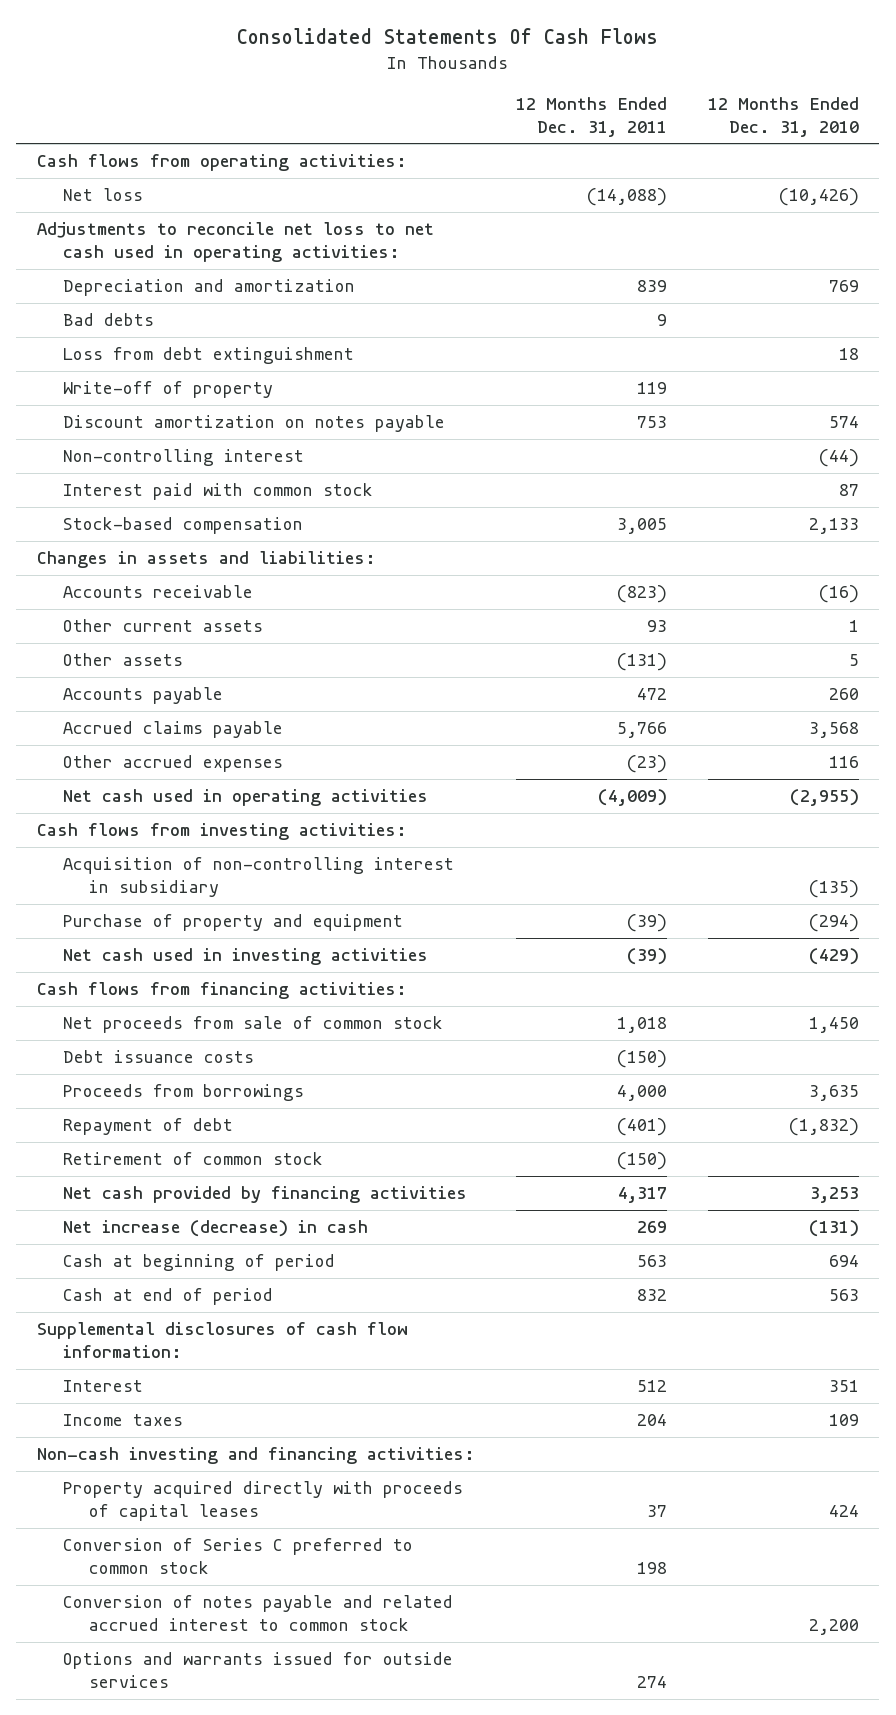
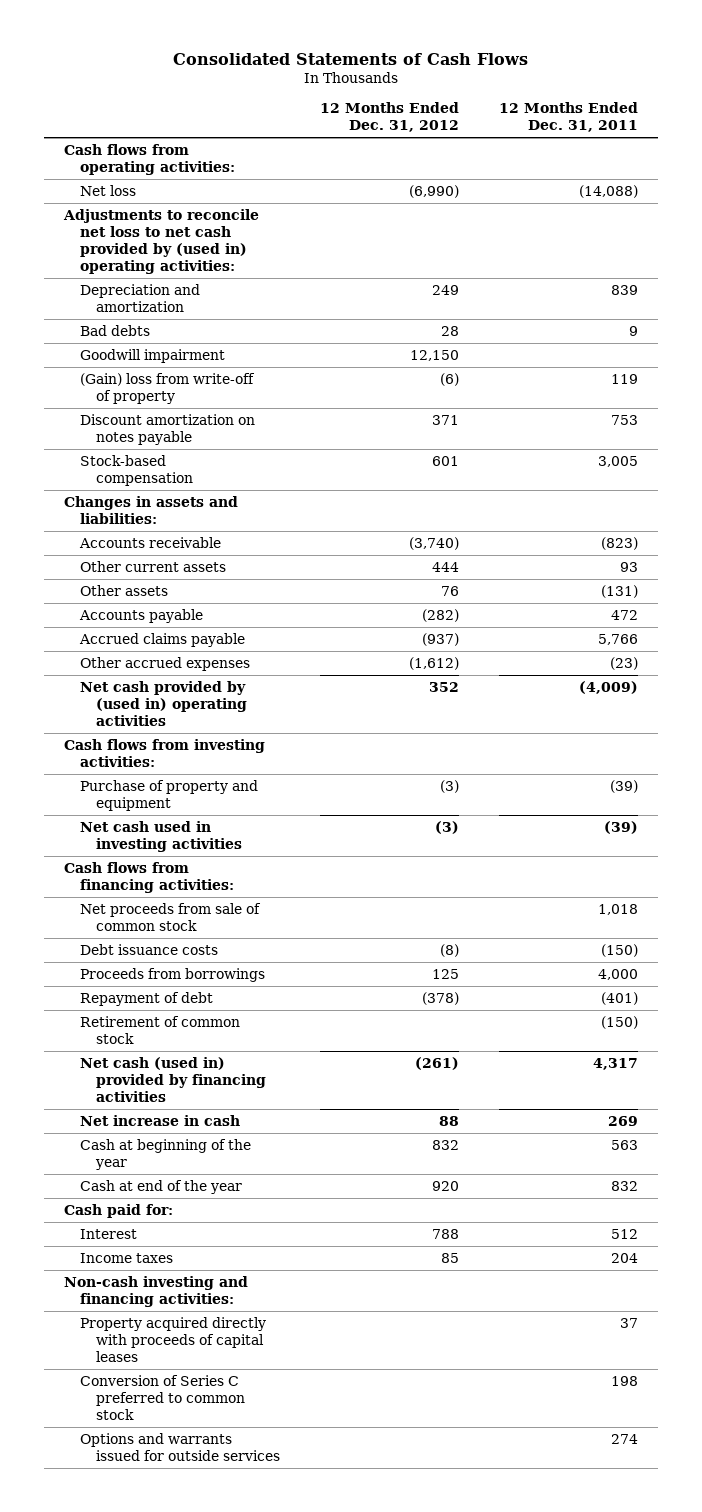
- Consolidated Statements Of Cash Flows
+ Consolidated Statements of Cash Flows
- | 12 Months Ended Dec. 31, 2011 | 12 Months Ended Dec. 31, 2010
+ | 12 Months Ended Dec. 31, 2012 | 12 Months Ended Dec. 31, 2011
- Adjustments to reconcile net loss to net cash used in operating activities:
+ Adjustments to reconcile net loss to net cash provided by (used in) operating activities:
- Loss from debt extinguishment | | 18
- Write-off of property | 119 |
+ Goodwill impairment | 12,150 |
+ (Gain) loss from write-off of property | (6) | 119
- Non-controlling interest | | (44)
- Interest paid with common stock | | 87
- Net cash used in operating activities | (4,009) | (2,955)
+ Net cash provided by (used in) operating activities | 352 | (4,009)
- Acquisition of non-controlling interest in subsidiary | | (135)
- Net cash provided by financing activities | 4,317 | 3,253
- Net increase (decrease) in cash | 269 | (131)
- Cash at beginning of period | 563 | 694
- Cash at end of period | 832 | 563
- Supplemental disclosures of cash flow information:
+ Net cash (used in) provided by financing activities | (261) | 4,317
+ Net increase in cash | 88 | 269
+ Cash at beginning of the year | 832 | 563
+ Cash at end of the year | 920 | 832
+ Cash paid for:
- Conversion of notes payable and related accrued interest to common stock | | 2,200

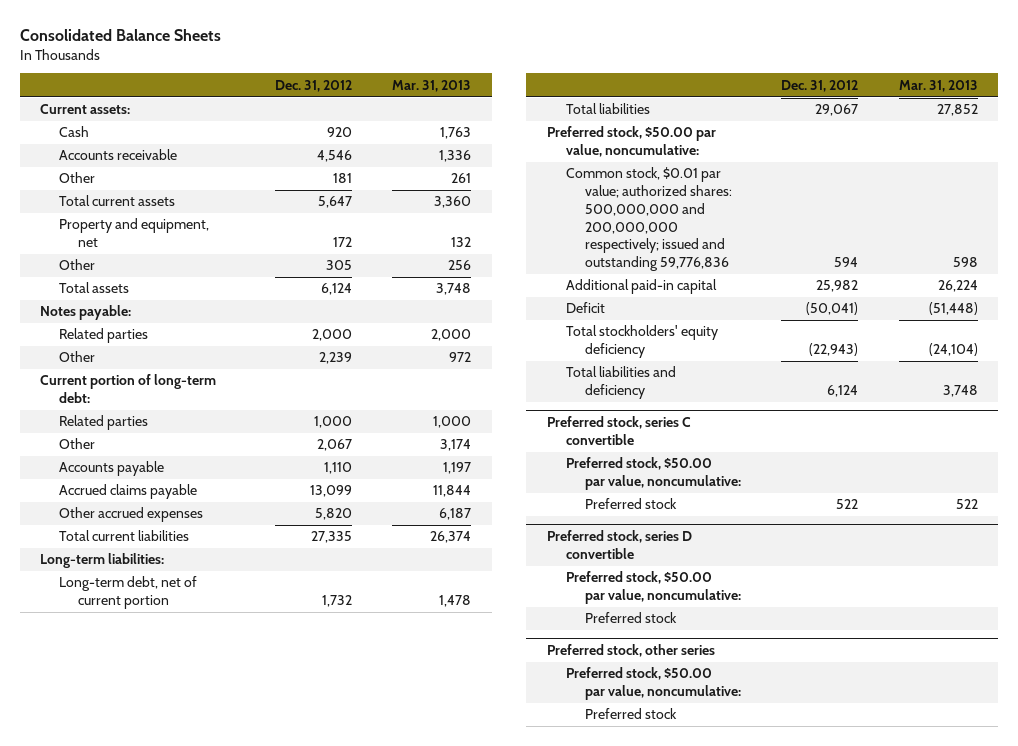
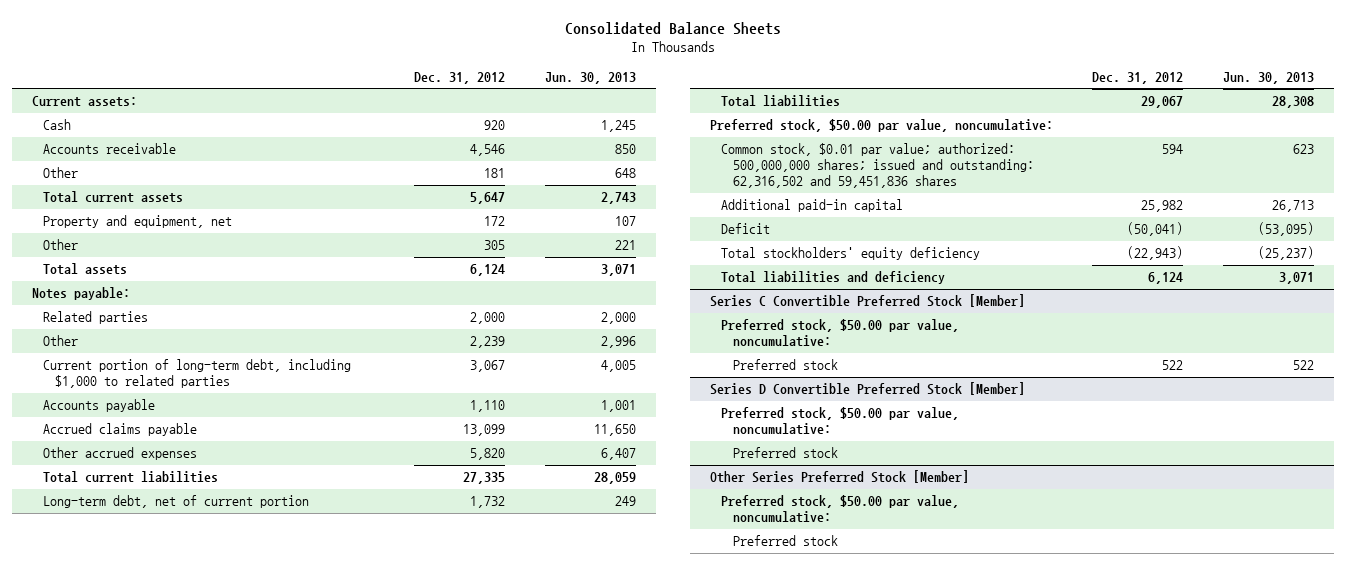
- | Dec. 31, 2012 | Mar. 31, 2013
+ | Dec. 31, 2012 | Jun. 30, 2013
- Current portion of long-term debt:
- Related parties | 1,000 | 1,000
- Other | 2,067 | 3,174
+ Current portion of long-term debt, including $1,000 to related parties | 3,067 | 4,005
- Long-term liabilities:
- Common stock, $0.01 par value; authorized shares: 500,000,000 and 200,000,000 respectively; issued and outstanding 59,776,836 | 594 | 598
+ Common stock, $0.01 par value; authorized: 500,000,000 shares; issued and outstanding: 62,316,502 and 59,451,836 shares | 594 | 623
- Preferred stock, series C convertible
+ Series C Convertible Preferred Stock [Member]
- Preferred stock, series D convertible
+ Series D Convertible Preferred Stock [Member]
- Preferred stock, other series
+ Other Series Preferred Stock [Member]

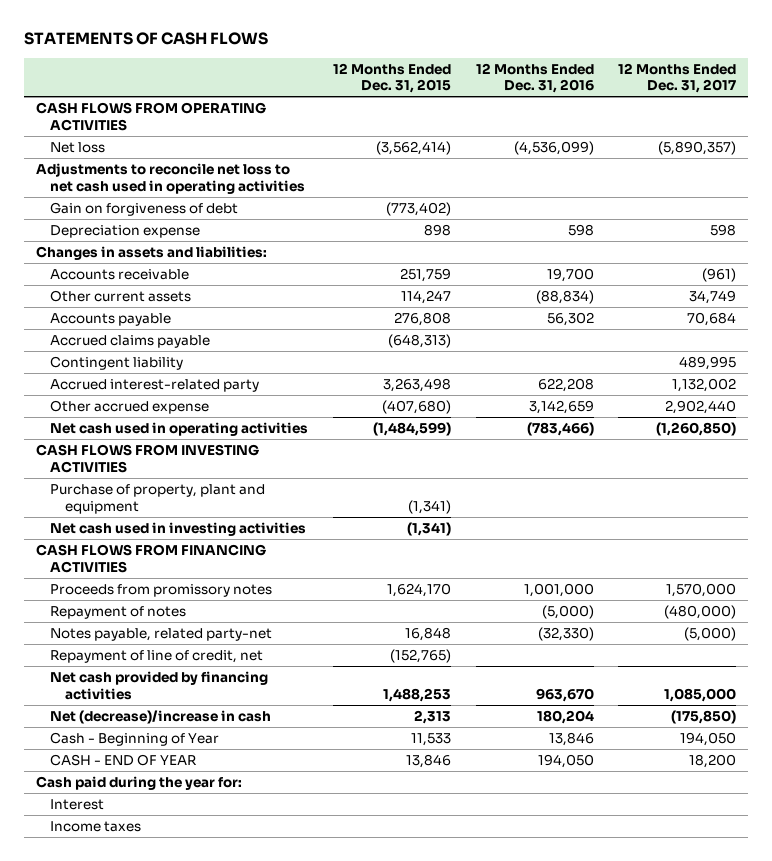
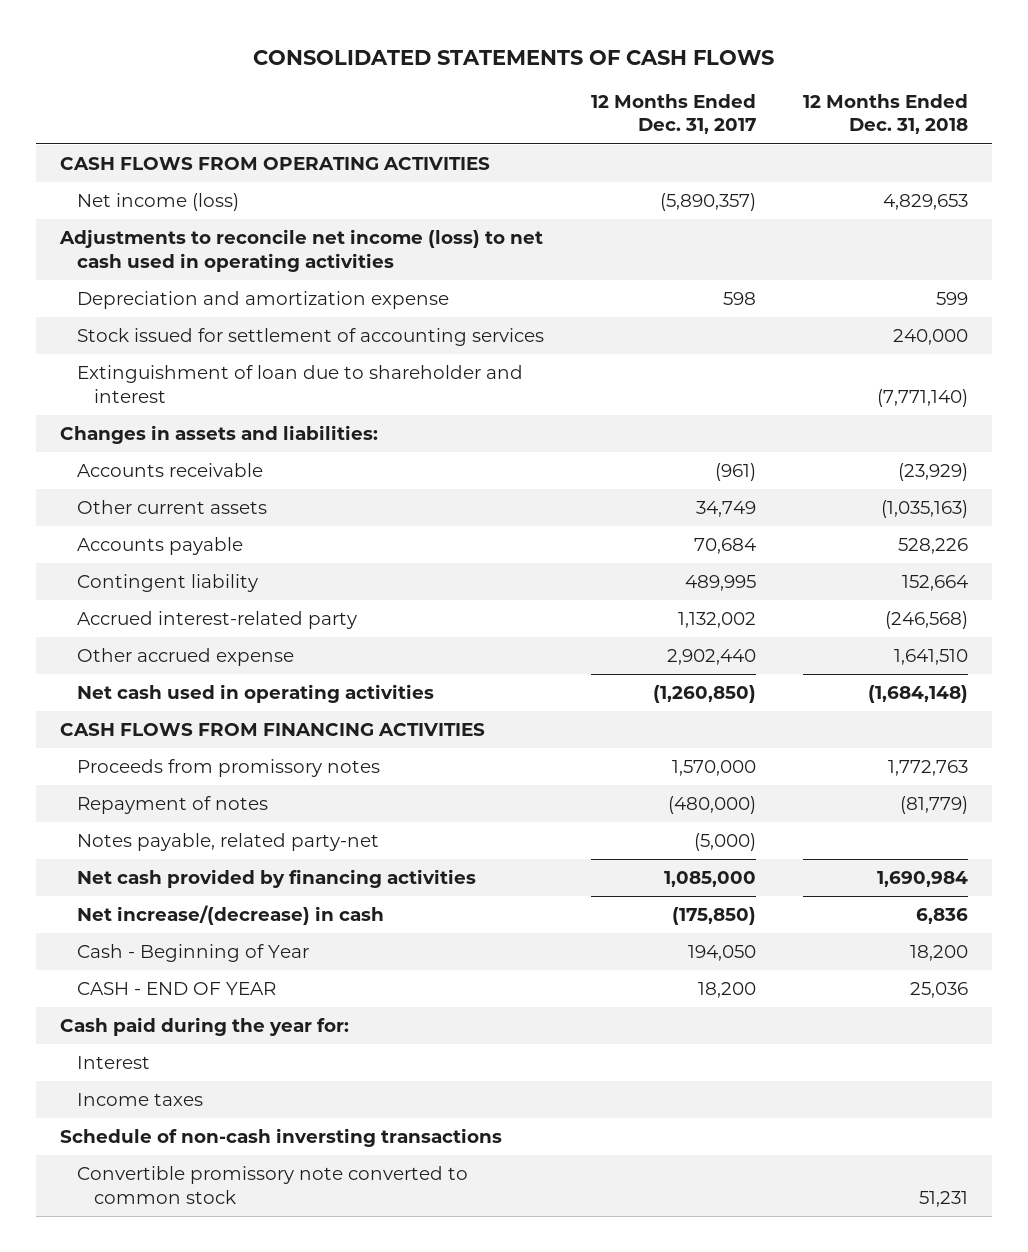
- STATEMENTS OF CASH FLOWS
+ CONSOLIDATED STATEMENTS OF CASH FLOWS
- | 12 Months Ended Dec. 31, 2015 | 12 Months Ended Dec. 31, 2016 | 12 Months Ended Dec. 31, 2017
+ | 12 Months Ended Dec. 31, 2017 | 12 Months Ended Dec. 31, 2018
- Net loss | (3,562,414) | (4,536,099) | (5,890,357)
- Adjustments to reconcile net loss to net cash used in operating activities
- Gain on forgiveness of debt | (773,402) | |
- Depreciation expense | 898 | 598 | 598
+ Net income (loss) | (5,890,357) | 4,829,653
+ Adjustments to reconcile net income (loss) to net cash used in operating activities
+ Depreciation and amortization expense | 598 | 599
+ Stock issued for settlement of accounting services | | 240,000
+ Extinguishment of loan due to shareholder and interest | | (7,771,140)
- Accrued claims payable | (648,313) | |
- CASH FLOWS FROM INVESTING ACTIVITIES
- Purchase of property, plant and equipment | (1,341) | |
- Net cash used in investing activities | (1,341) | |
- Repayment of line of credit, net | (152,765) | |
- Net (decrease)/increase in cash | 2,313 | 180,204 | (175,850)
+ Net increase/(decrease) in cash | (175,850) | 6,836
+ Schedule of non-cash inversting transactions
+ Convertible promissory note converted to common stock | | 51,231

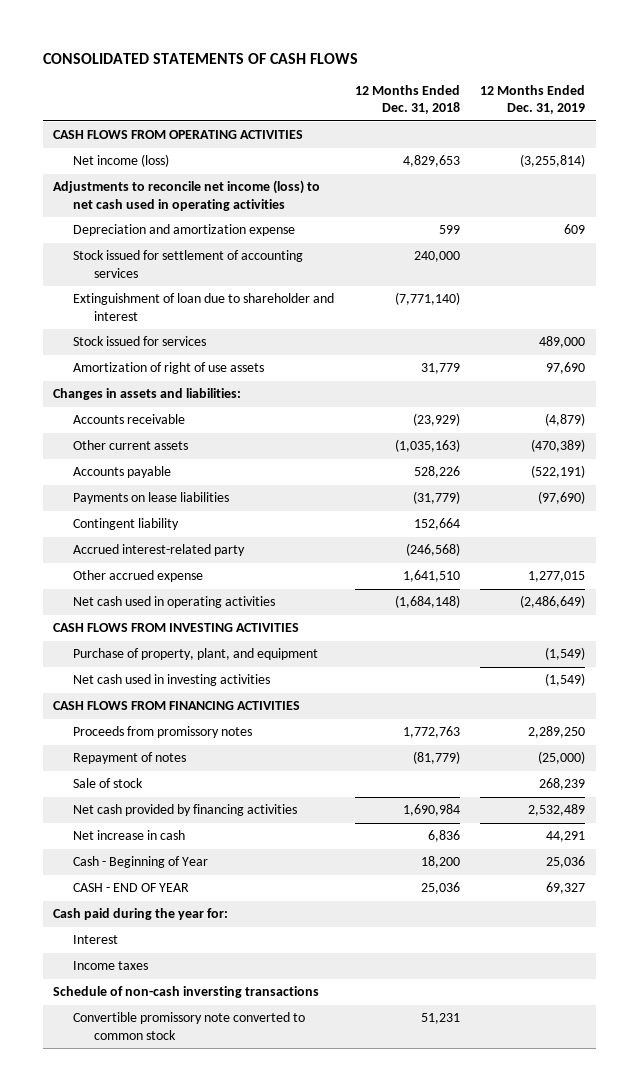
- | 12 Months Ended Dec. 31, 2017 | 12 Months Ended Dec. 31, 2018
+ | 12 Months Ended Dec. 31, 2018 | 12 Months Ended Dec. 31, 2019
+ Stock issued for services | | 489,000
+ Amortization of right of use assets | 31,779 | 97,690
+ Payments on lease liabilities | (31,779) | (97,690)
+ CASH FLOWS FROM INVESTING ACTIVITIES
+ Purchase of property, plant, and equipment | | (1,549)
+ Net cash used in investing activities | | (1,549)
- Notes payable, related party-net | (5,000) |
+ Sale of stock | | 268,239
- Net increase/(decrease) in cash | (175,850) | 6,836
+ Net increase in cash | 6,836 | 44,291

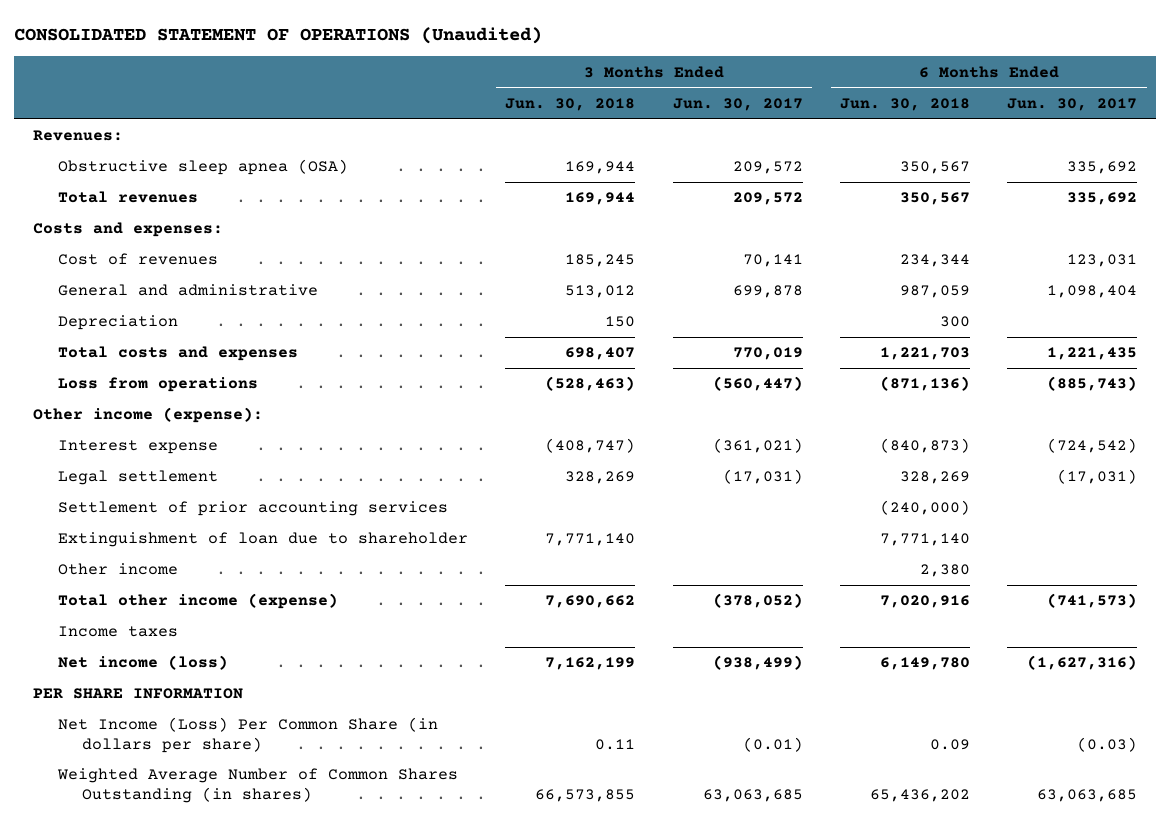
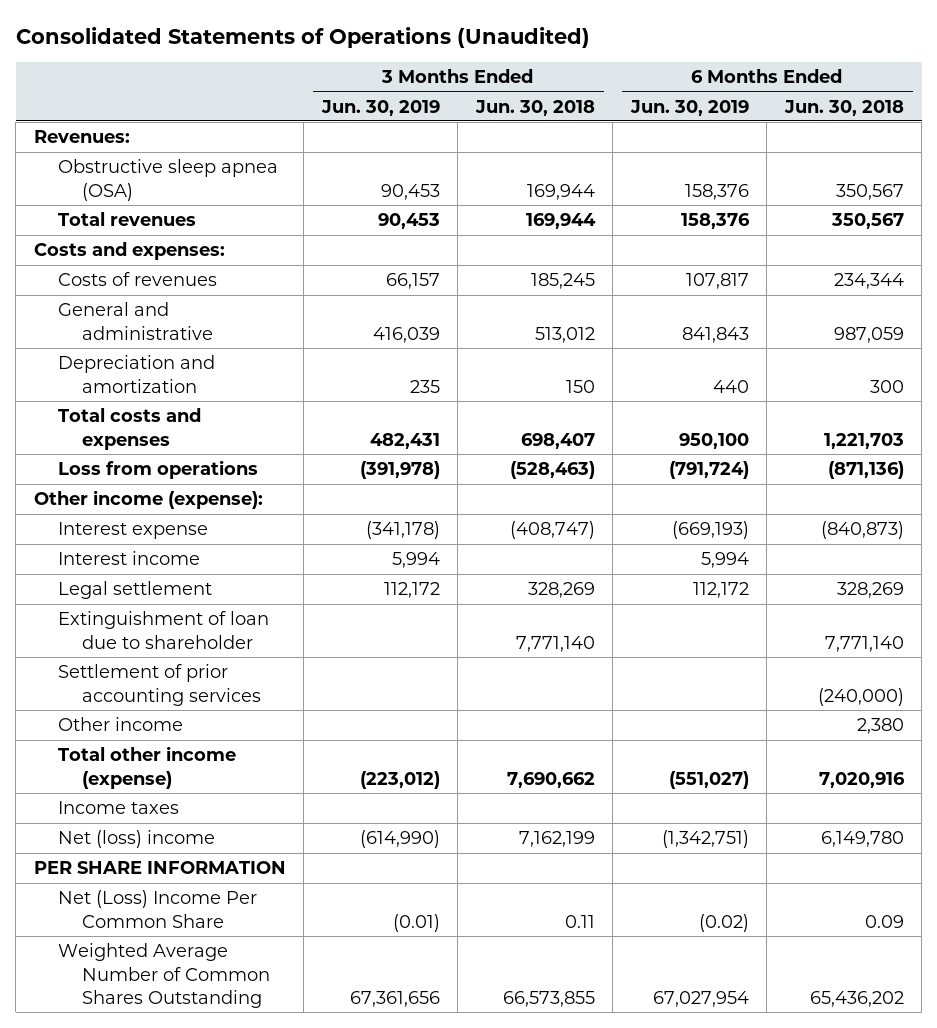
- CONSOLIDATED STATEMENT OF OPERATIONS (Unaudited)
+ Consolidated Statements of Operations (Unaudited)
- | 3 Months Ended Jun. 30, 2018 | 3 Months Ended Jun. 30, 2017 | 6 Months Ended Jun. 30, 2018 | 6 Months Ended Jun. 30, 2017
+ | 3 Months Ended Jun. 30, 2019 | 3 Months Ended Jun. 30, 2018 | 6 Months Ended Jun. 30, 2019 | 6 Months Ended Jun. 30, 2018
- Cost of revenues | 185,245 | 70,141 | 234,344 | 123,031
+ Costs of revenues | 66,157 | 185,245 | 107,817 | 234,344
- Depreciation | 150 | | 300 |
+ Depreciation and amortization | 235 | 150 | 440 | 300
+ Interest income | 5,994 | | 5,994 |
moved down: Settlement of prior accounting services | | | | (240,000)
- Net income (loss) | 7,162,199 | (938,499) | 6,149,780 | (1,627,316)
+ Net (loss) income | (614,990) | 7,162,199 | (1,342,751) | 6,149,780
- Net Income (Loss) Per Common Share (in dollars per share) | 0.11 | (0.01) | 0.09 | (0.03)
- Weighted Average Number of Common Shares Outstanding (in shares) | 66,573,855 | 63,063,685 | 65,436,202 | 63,063,685
+ Net (Loss) Income Per Common Share | (0.01) | 0.11 | (0.02) | 0.09
+ Weighted Average Number of Common Shares Outstanding | 67,361,656 | 66,573,855 | 67,027,954 | 65,436,202

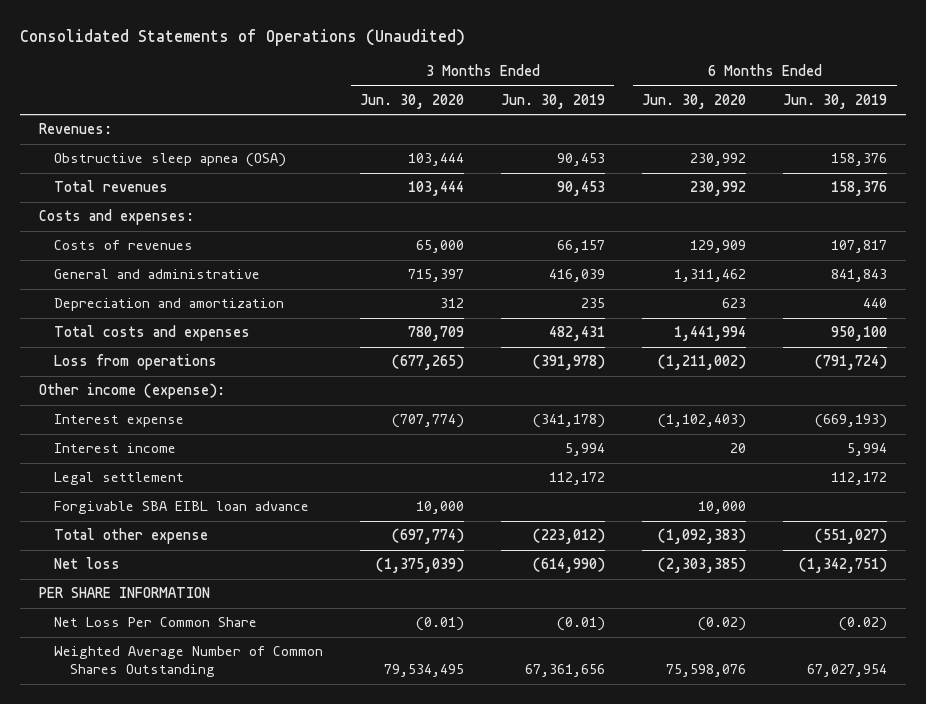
- | 3 Months Ended Jun. 30, 2019 | 3 Months Ended Jun. 30, 2018 | 6 Months Ended Jun. 30, 2019 | 6 Months Ended Jun. 30, 2018
+ | 3 Months Ended Jun. 30, 2020 | 3 Months Ended Jun. 30, 2019 | 6 Months Ended Jun. 30, 2020 | 6 Months Ended Jun. 30, 2019
- Extinguishment of loan due to shareholder | | 7,771,140 | | 7,771,140
- Settlement of prior accounting services | | | | (240,000)
- Other income | | | | 2,380
- Total other income (expense) | (223,012) | 7,690,662 | (551,027) | 7,020,916
- Income taxes
- Net (loss) income | (614,990) | 7,162,199 | (1,342,751) | 6,149,780
+ Forgivable SBA EIBL loan advance | 10,000 | | 10,000 |
+ Total other expense | (697,774) | (223,012) | (1,092,383) | (551,027)
+ Net loss | (1,375,039) | (614,990) | (2,303,385) | (1,342,751)
- Net (Loss) Income Per Common Share | (0.01) | 0.11 | (0.02) | 0.09
+ Net Loss Per Common Share | (0.01) | (0.01) | (0.02) | (0.02)

